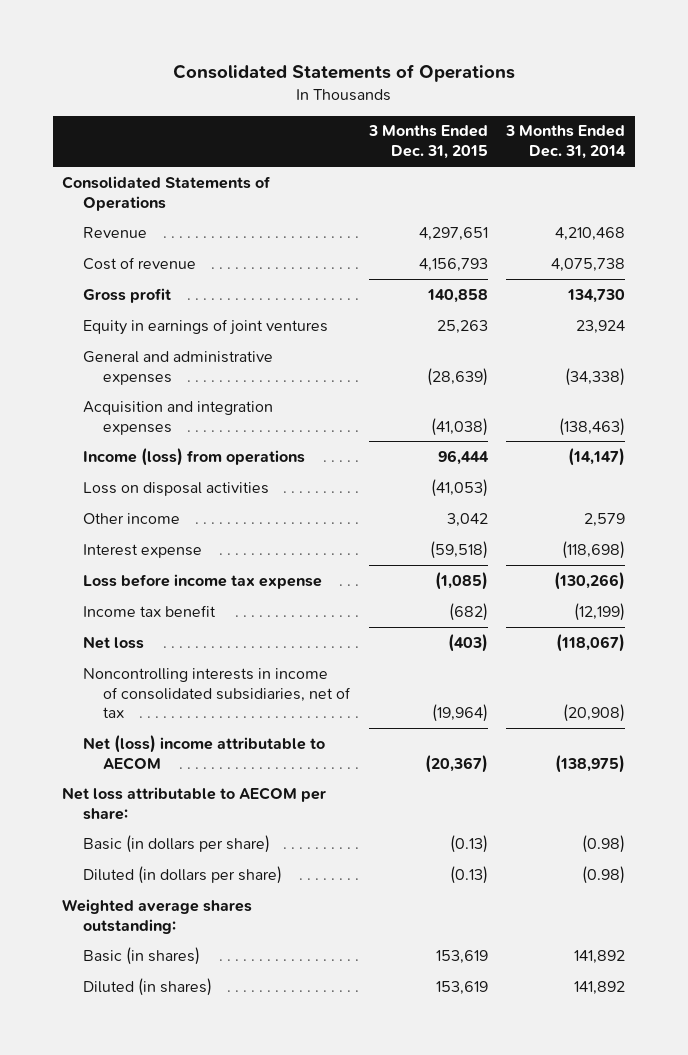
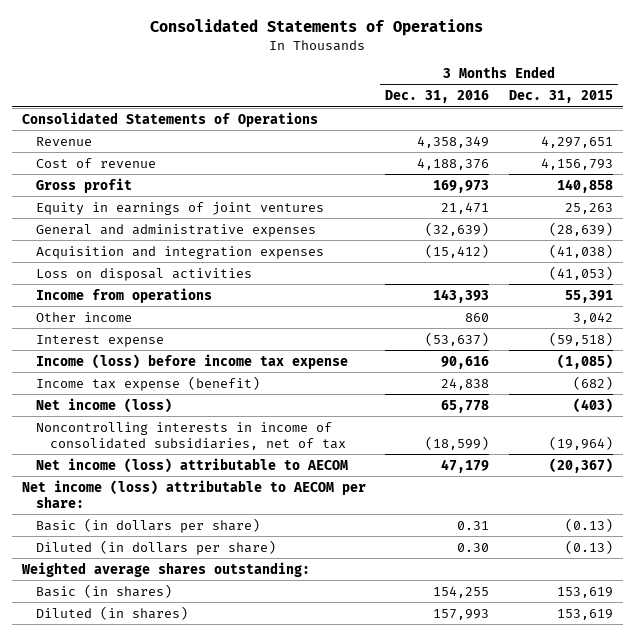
- | 3 Months Ended Dec. 31, 2015 | 3 Months Ended Dec. 31, 2014
+ | 3 Months Ended Dec. 31, 2016 | 3 Months Ended Dec. 31, 2015
- Income (loss) from operations | 96,444 | (14,147)
+ Income from operations | 143,393 | 55,391
- Loss before income tax expense | (1,085) | (130,266)
- Income tax benefit | (682) | (12,199)
- Net loss | (403) | (118,067)
+ Income (loss) before income tax expense | 90,616 | (1,085)
+ Income tax expense (benefit) | 24,838 | (682)
+ Net income (loss) | 65,778 | (403)
- Net (loss) income attributable to AECOM | (20,367) | (138,975)
- Net loss attributable to AECOM per share:
+ Net income (loss) attributable to AECOM | 47,179 | (20,367)
+ Net income (loss) attributable to AECOM per share:

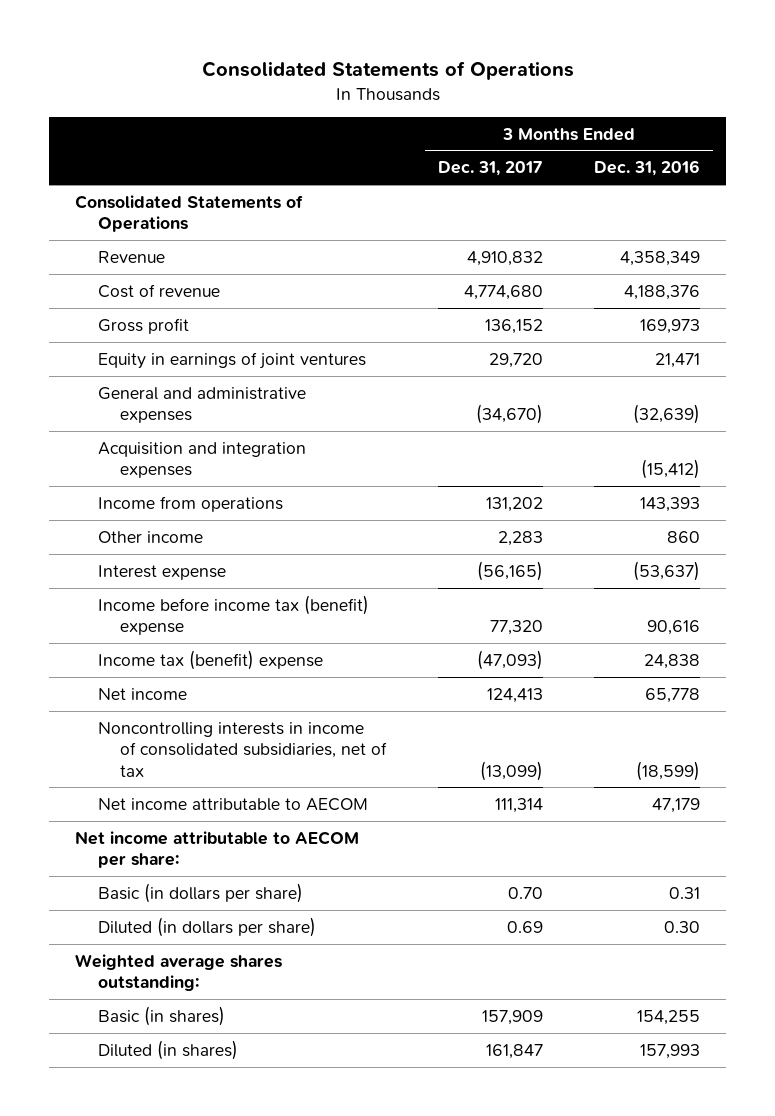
- | 3 Months Ended Dec. 31, 2016 | 3 Months Ended Dec. 31, 2015
+ | 3 Months Ended Dec. 31, 2017 | 3 Months Ended Dec. 31, 2016
- Loss on disposal activities | | (41,053)
- Income (loss) before income tax expense | 90,616 | (1,085)
- Income tax expense (benefit) | 24,838 | (682)
- Net income (loss) | 65,778 | (403)
+ Income before income tax (benefit) expense | 77,320 | 90,616
+ Income tax (benefit) expense | (47,093) | 24,838
+ Net income | 124,413 | 65,778
- Net income (loss) attributable to AECOM | 47,179 | (20,367)
- Net income (loss) attributable to AECOM per share:
+ Net income attributable to AECOM | 111,314 | 47,179
+ Net income attributable to AECOM per share:

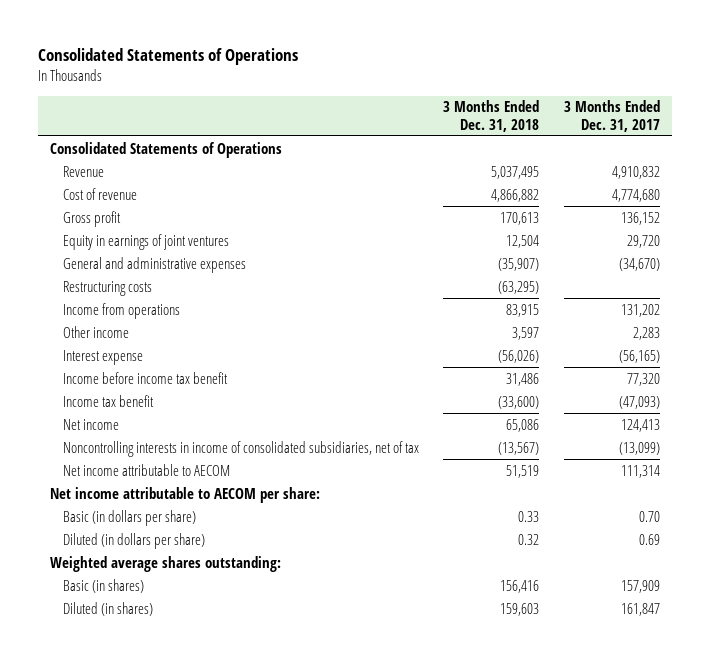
- | 3 Months Ended Dec. 31, 2017 | 3 Months Ended Dec. 31, 2016
+ | 3 Months Ended Dec. 31, 2018 | 3 Months Ended Dec. 31, 2017
- Acquisition and integration expenses | | (15,412)
+ Restructuring costs | (63,295) |
- Income before income tax (benefit) expense | 77,320 | 90,616
- Income tax (benefit) expense | (47,093) | 24,838
+ Income before income tax benefit | 31,486 | 77,320
+ Income tax benefit | (33,600) | (47,093)

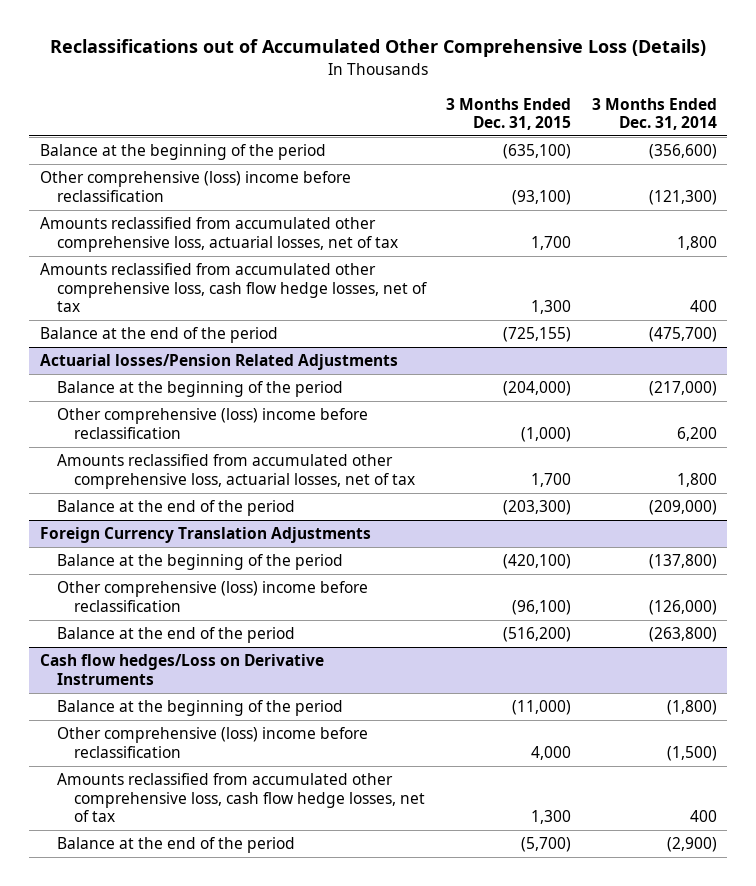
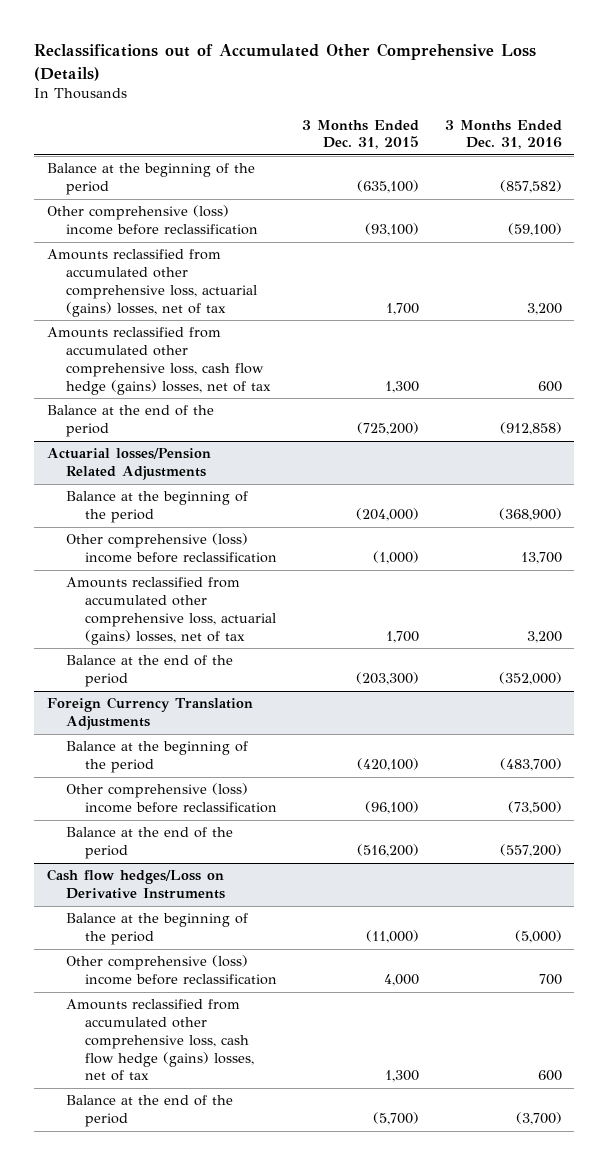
- | 3 Months Ended Dec. 31, 2015 | 3 Months Ended Dec. 31, 2014
+ | 3 Months Ended Dec. 31, 2015 | 3 Months Ended Dec. 31, 2016
- Amounts reclassified from accumulated other comprehensive loss, actuarial losses, net of tax | 1,700 | 1,800
- Amounts reclassified from accumulated other comprehensive loss, cash flow hedge losses, net of tax | 1,300 | 400
- Balance at the end of the period | (725,155) | (475,700)
+ Amounts reclassified from accumulated other comprehensive loss, actuarial (gains) losses, net of tax | 1,700 | 3,200
+ Amounts reclassified from accumulated other comprehensive loss, cash flow hedge (gains) losses, net of tax | 1,300 | 600
+ Balance at the end of the period | (725,200) | (912,858)
@ Actuarial losses/Pension Related Adjustments
- Amounts reclassified from accumulated other comprehensive loss, actuarial losses, net of tax | 1,700 | 1,800
+ Amounts reclassified from accumulated other comprehensive loss, actuarial (gains) losses, net of tax | 1,700 | 3,200
@ Cash flow hedges/Loss on Derivative Instruments
- Amounts reclassified from accumulated other comprehensive loss, cash flow hedge losses, net of tax | 1,300 | 400
+ Amounts reclassified from accumulated other comprehensive loss, cash flow hedge (gains) losses, net of tax | 1,300 | 600

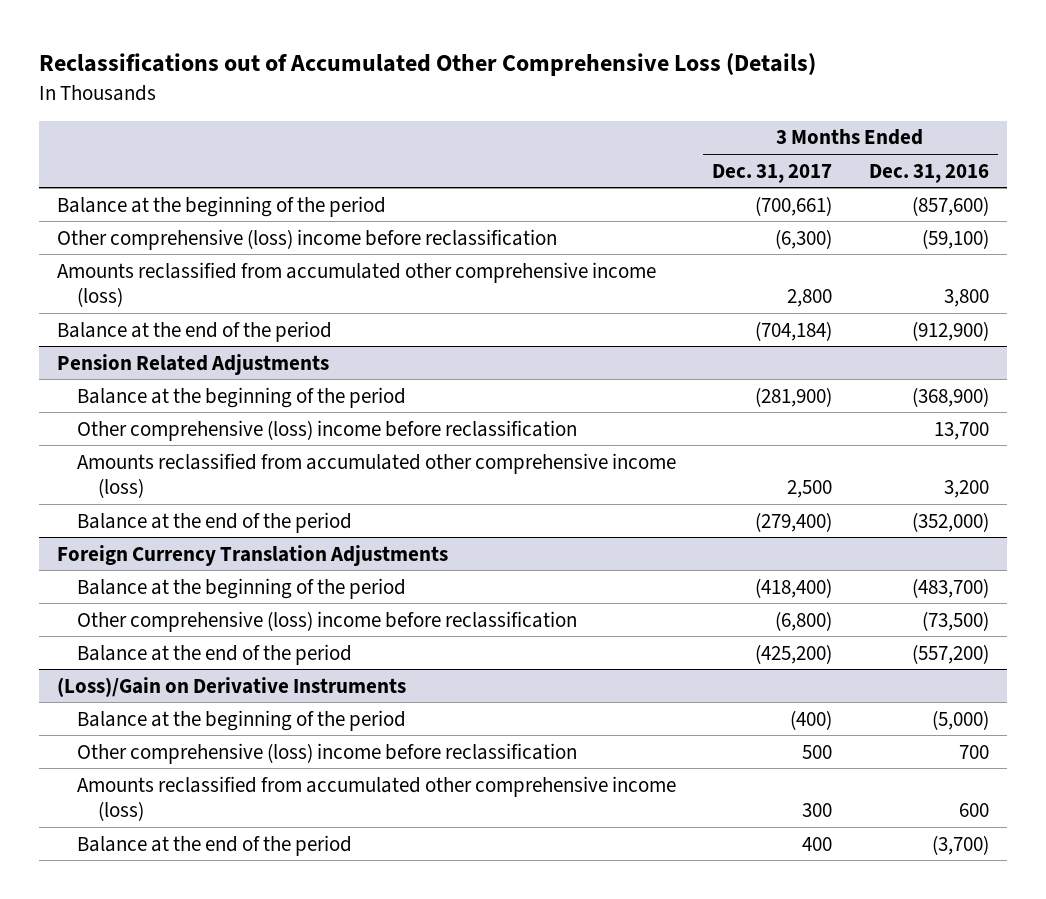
- | 3 Months Ended Dec. 31, 2015 | 3 Months Ended Dec. 31, 2016
+ | 3 Months Ended Dec. 31, 2017 | 3 Months Ended Dec. 31, 2016
- Balance at the beginning of the period | (635,100) | (857,582)
+ Balance at the beginning of the period | (700,661) | (857,600)
- Amounts reclassified from accumulated other comprehensive loss, actuarial (gains) losses, net of tax | 1,700 | 3,200
- Amounts reclassified from accumulated other comprehensive loss, cash flow hedge (gains) losses, net of tax | 1,300 | 600
- Balance at the end of the period | (725,200) | (912,858)
- Actuarial losses/Pension Related Adjustments
+ Amounts reclassified from accumulated other comprehensive income (loss) | 2,800 | 3,800
+ Balance at the end of the period | (704,184) | (912,900)
+ Pension Related Adjustments
- Amounts reclassified from accumulated other comprehensive loss, actuarial (gains) losses, net of tax | 1,700 | 3,200
+ Amounts reclassified from accumulated other comprehensive income (loss) | 2,500 | 3,200
- Cash flow hedges/Loss on Derivative Instruments
+ (Loss)/Gain on Derivative Instruments
- Amounts reclassified from accumulated other comprehensive loss, cash flow hedge (gains) losses, net of tax | 1,300 | 600
+ Amounts reclassified from accumulated other comprehensive income (loss) | 300 | 600

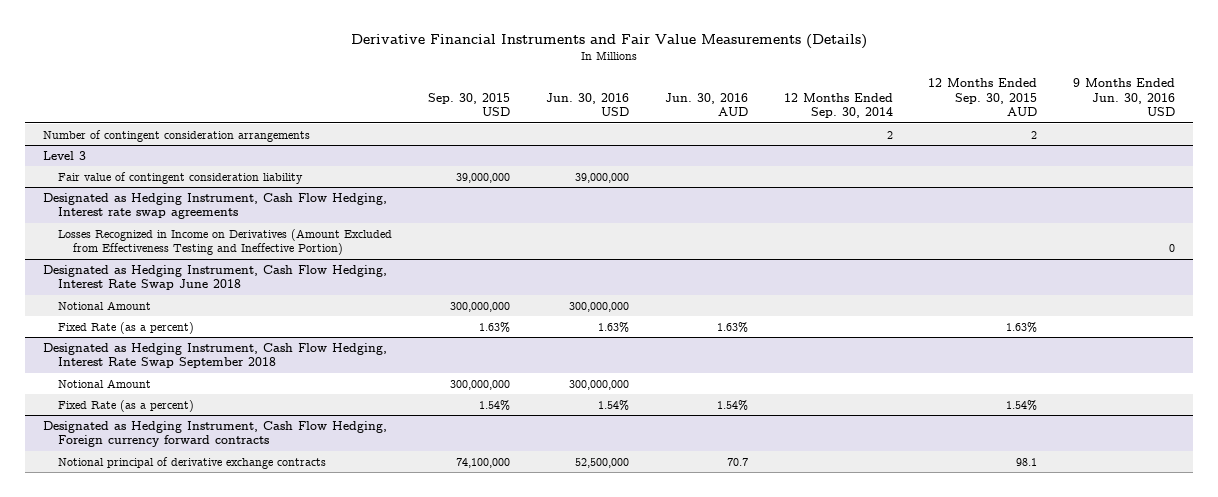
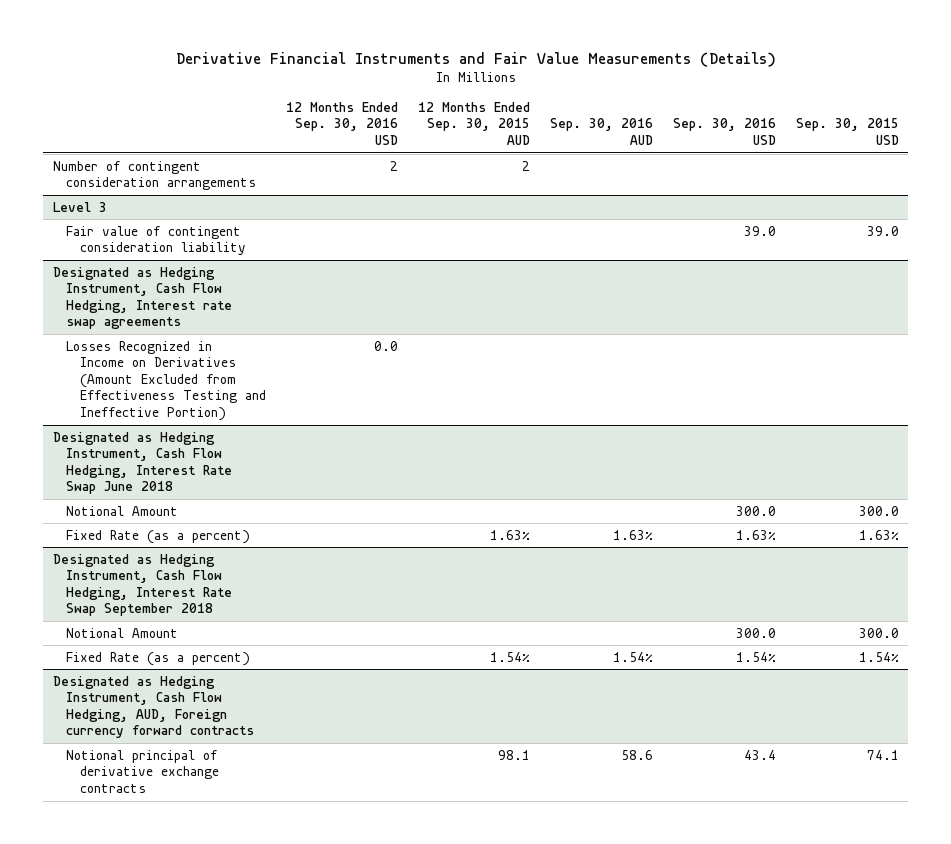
- | Sep. 30, 2015 USD | Jun. 30, 2016 USD | Jun. 30, 2016 AUD | 12 Months Ended Sep. 30, 2014 | 12 Months Ended Sep. 30, 2015 AUD | 9 Months Ended Jun. 30, 2016 USD
+ | 12 Months Ended Sep. 30, 2016 USD | 12 Months Ended Sep. 30, 2015 AUD | Sep. 30, 2016 AUD | Sep. 30, 2016 USD | Sep. 30, 2015 USD
@ Level 3
- Fair value of contingent consideration liability | 39,000,000 | 39,000,000 | | | |
+ Fair value of contingent consideration liability | | | | 39.0 | 39.0
@ Designated as Hedging Instrument, Cash Flow Hedging, Interest Rate Swap June 2018
- Notional Amount | 300,000,000 | 300,000,000 | | | |
+ Notional Amount | | | | 300.0 | 300.0
@ Designated as Hedging Instrument, Cash Flow Hedging, Interest Rate Swap September 2018
- Notional Amount | 300,000,000 | 300,000,000 | | | |
+ Notional Amount | | | | 300.0 | 300.0
- Designated as Hedging Instrument, Cash Flow Hedging, Foreign currency forward contracts
- Notional principal of derivative exchange contracts | 74,100,000 | 52,500,000 | 70.7 | | 98.1 |
+ Designated as Hedging Instrument, Cash Flow Hedging, AUD, Foreign currency forward contracts
+ Notional principal of derivative exchange contracts | | 98.1 | 58.6 | 43.4 | 74.1

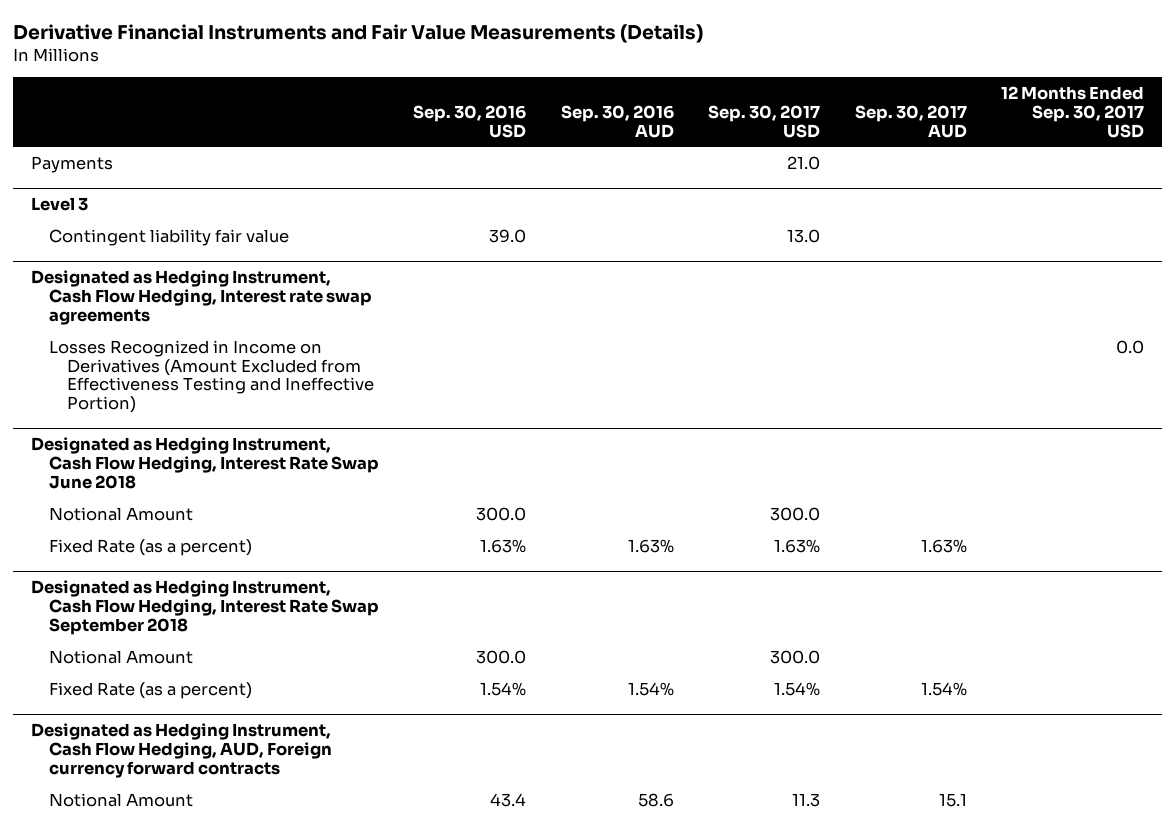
- | 12 Months Ended Sep. 30, 2016 USD | 12 Months Ended Sep. 30, 2015 AUD | Sep. 30, 2016 AUD | Sep. 30, 2016 USD | Sep. 30, 2015 USD
+ | Sep. 30, 2016 USD | Sep. 30, 2016 AUD | Sep. 30, 2017 USD | Sep. 30, 2017 AUD | 12 Months Ended Sep. 30, 2017 USD
- Number of contingent consideration arrangements | 2 | 2 | | |
+ Payments | | | 21.0 | |
@ Level 3
- Fair value of contingent consideration liability | | | | 39.0 | 39.0
+ Contingent liability fair value | 39.0 | | 13.0 | |
@ Designated as Hedging Instrument, Cash Flow Hedging, AUD, Foreign currency forward contracts
- Notional principal of derivative exchange contracts | | 98.1 | 58.6 | 43.4 | 74.1
+ Notional Amount | 43.4 | 58.6 | 11.3 | 15.1 |

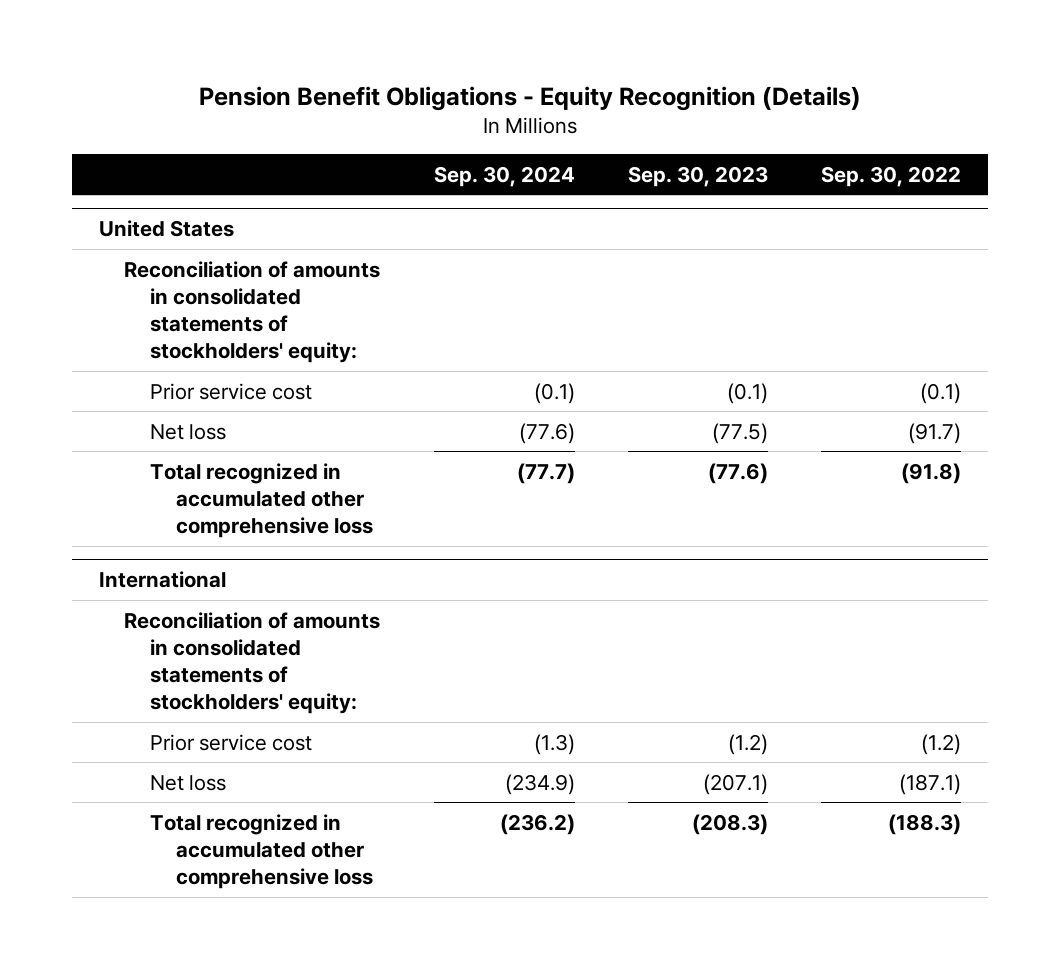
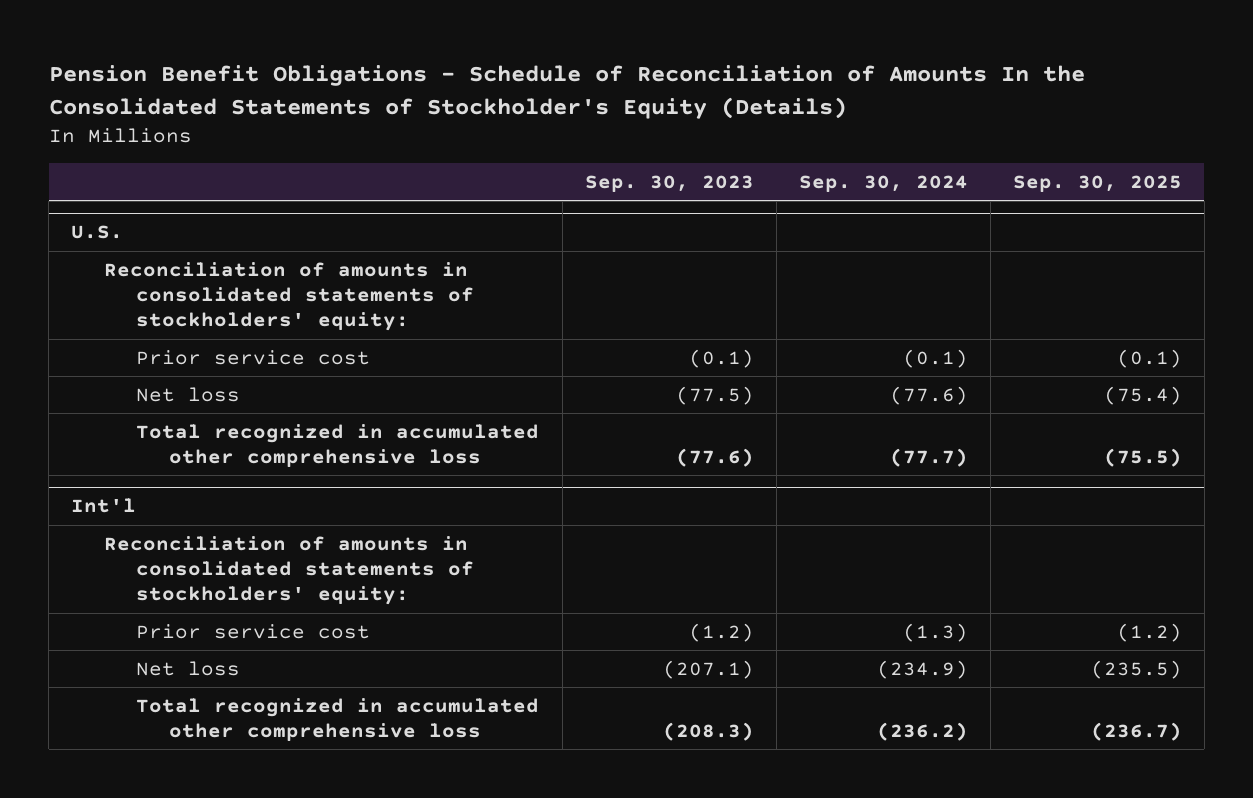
- Pension Benefit Obligations - Equity Recognition (Details)
+ Pension Benefit Obligations - Schedule of Reconciliation of Amounts In the Consolidated Statements of Stockholder's Equity (Details)
- | Sep. 30, 2024 | Sep. 30, 2023 | Sep. 30, 2022
+ | Sep. 30, 2023 | Sep. 30, 2024 | Sep. 30, 2025
- United States
+ U.S.
- International
+ Int'l

